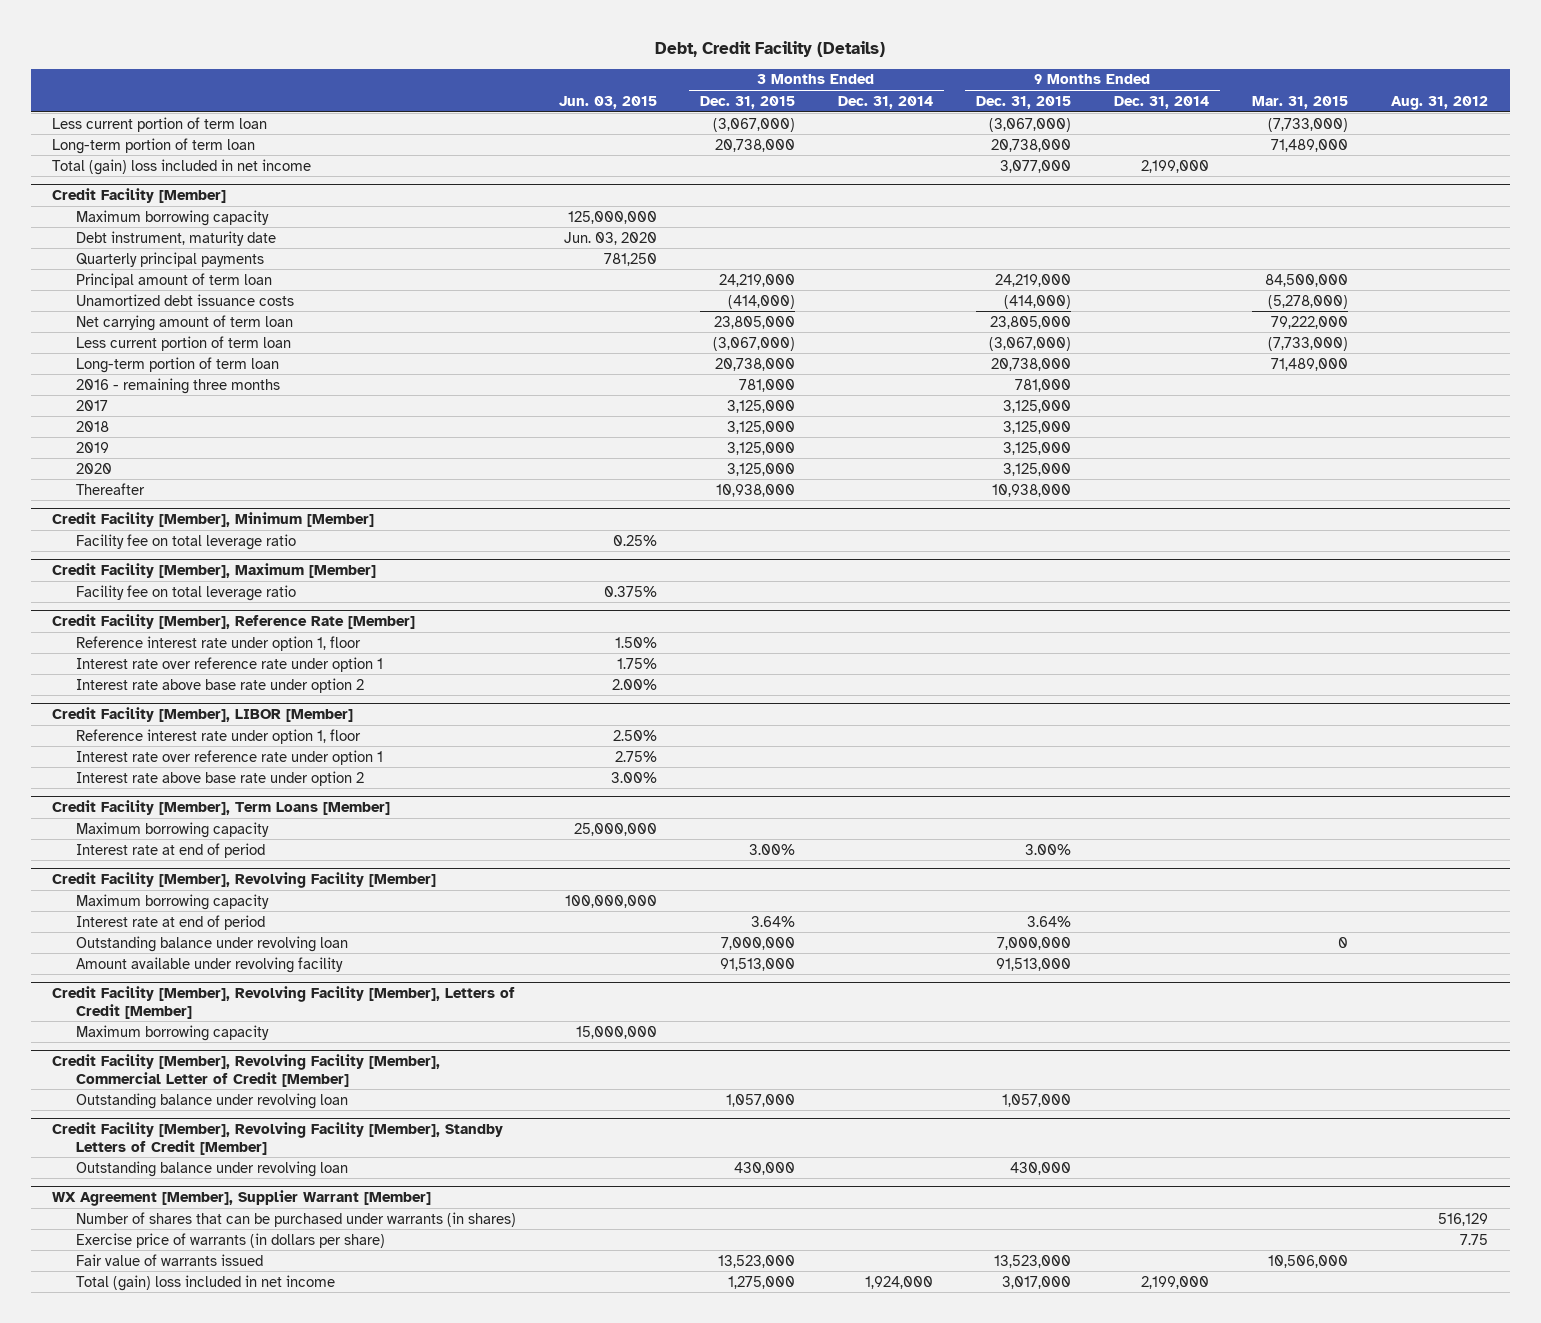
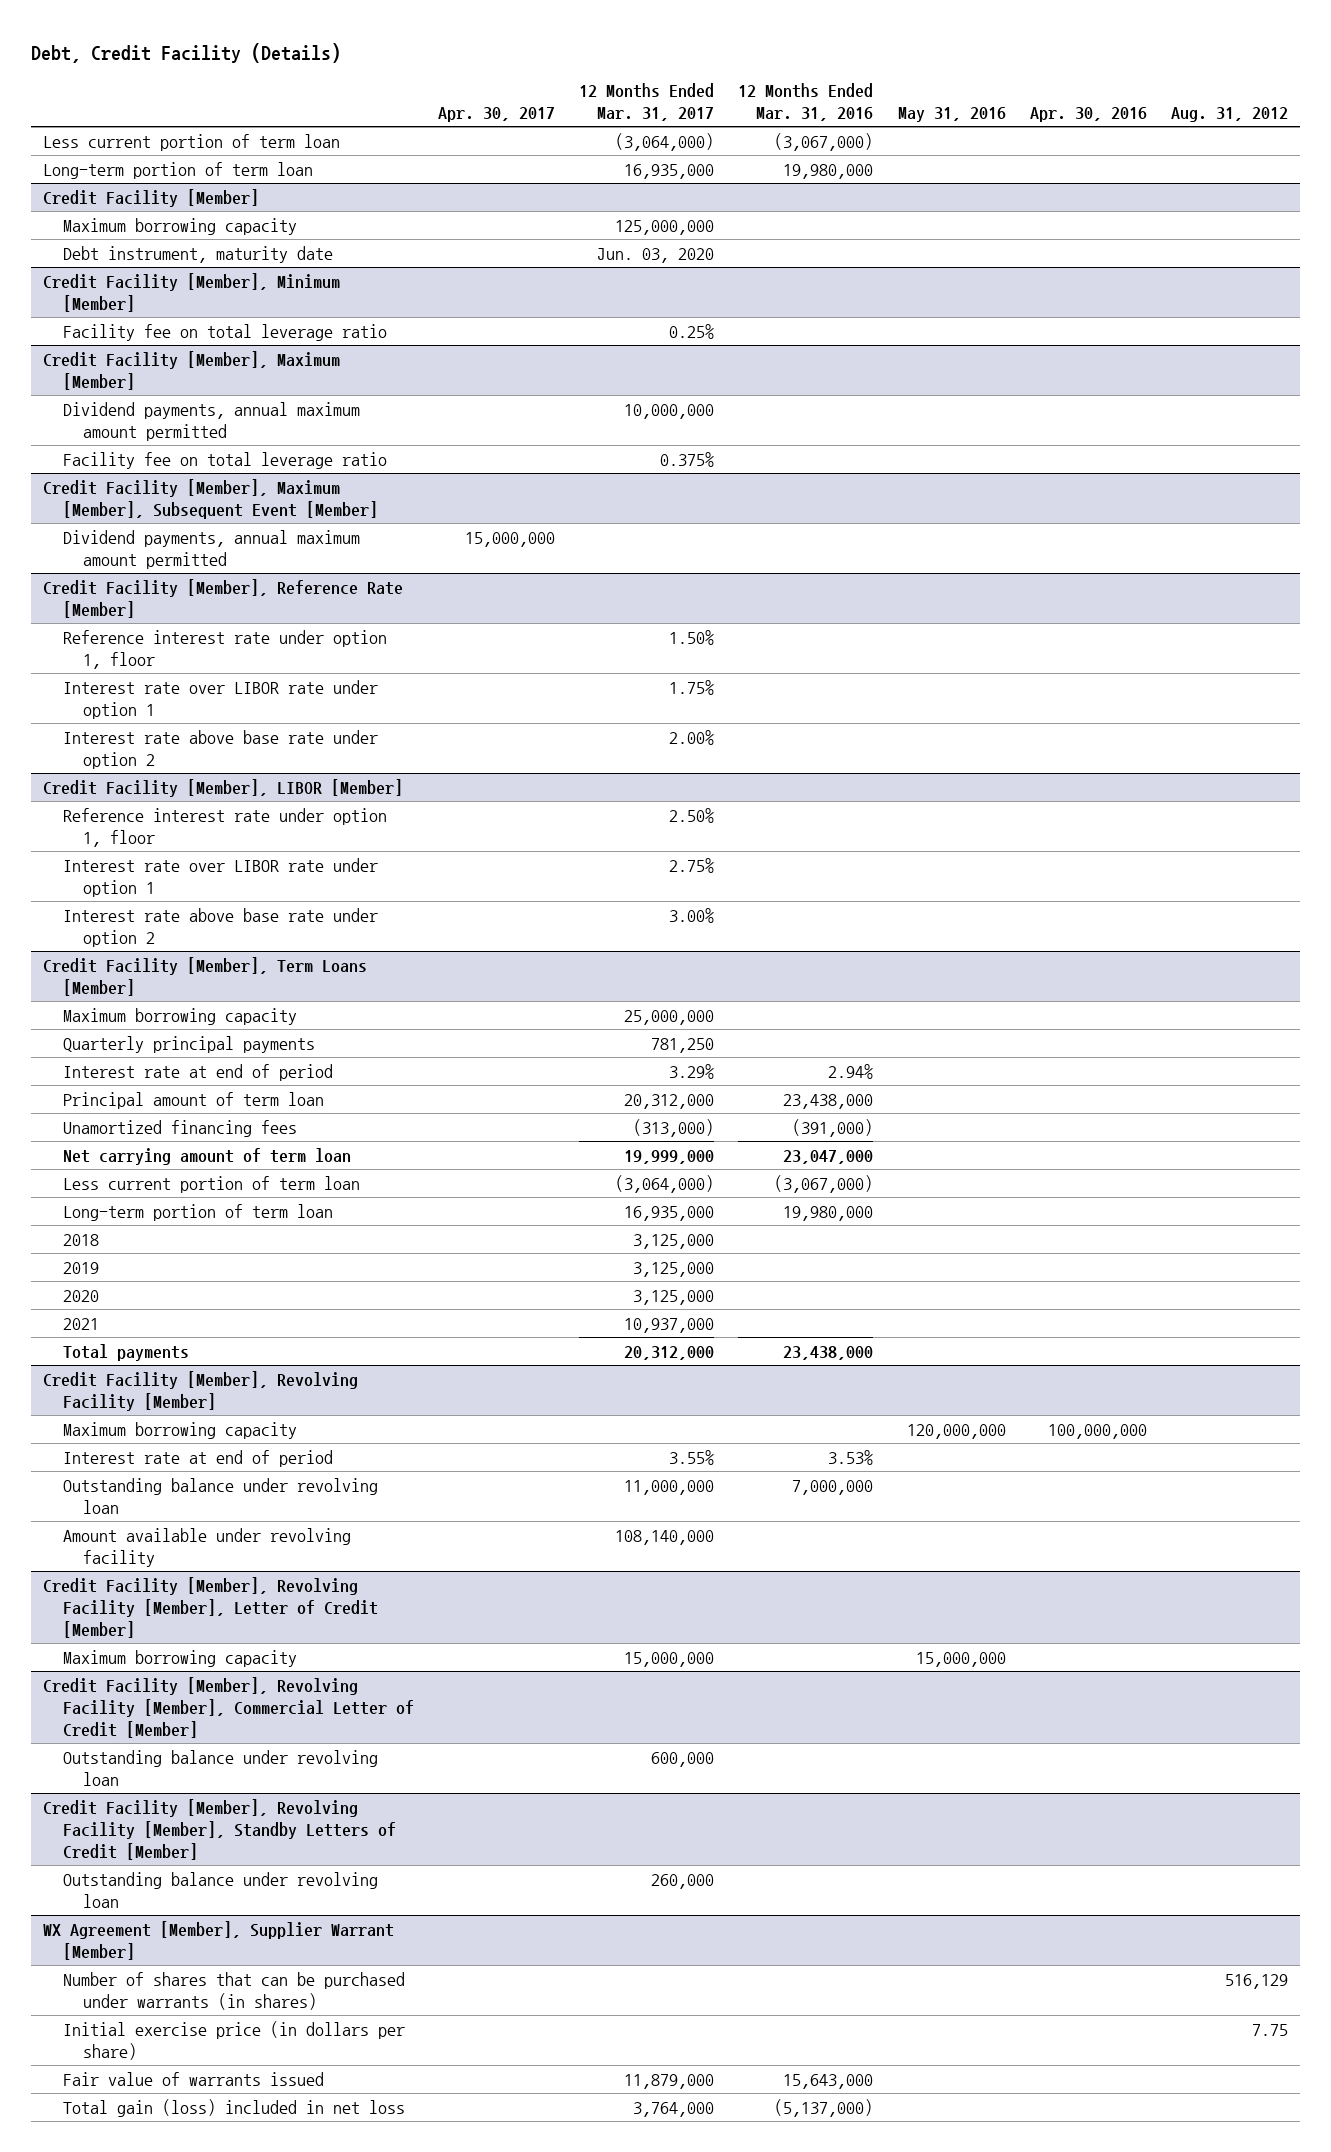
- | Jun. 03, 2015 | 3 Months Ended Dec. 31, 2015 | 3 Months Ended Dec. 31, 2014 | 9 Months Ended Dec. 31, 2015 | 9 Months Ended Dec. 31, 2014 | Mar. 31, 2015 | Aug. 31, 2012
+ | Apr. 30, 2017 | 12 Months Ended Mar. 31, 2017 | 12 Months Ended Mar. 31, 2016 | May 31, 2016 | Apr. 30, 2016 | Aug. 31, 2012
- Total (gain) loss included in net income | | | | 3,077,000 | 2,199,000 | |
@ Credit Facility [Member]
- Quarterly principal payments | 781,250 | | | | | |
- Principal amount of term loan | | 24,219,000 | | 24,219,000 | | 84,500,000 |
- Unamortized debt issuance costs | | (414,000) | | (414,000) | | (5,278,000) |
- Net carrying amount of term loan | | 23,805,000 | | 23,805,000 | | 79,222,000 |
- Less current portion of term loan | | (3,067,000) | | (3,067,000) | | (7,733,000) |
- Long-term portion of term loan | | 20,738,000 | | 20,738,000 | | 71,489,000 |
- 2016 - remaining three months | | 781,000 | | 781,000 | | |
- 2017 | | 3,125,000 | | 3,125,000 | | |
- 2018 | | 3,125,000 | | 3,125,000 | | |
- 2019 | | 3,125,000 | | 3,125,000 | | |
- 2020 | | 3,125,000 | | 3,125,000 | | |
- Thereafter | | 10,938,000 | | 10,938,000 | | |
@ Credit Facility [Member], Maximum [Member]
+ Dividend payments, annual maximum amount permitted | | 10,000,000 | | | |
+ Credit Facility [Member], Maximum [Member], Subsequent Event [Member]
+ Dividend payments, annual maximum amount permitted | 15,000,000 | | | | |
@ Credit Facility [Member], Reference Rate [Member]
- Interest rate over reference rate under option 1 | 1.75% | | | | | |
+ Interest rate over LIBOR rate under option 1 | | 1.75% | | | |
@ Credit Facility [Member], LIBOR [Member]
- Interest rate over reference rate under option 1 | 2.75% | | | | | |
+ Interest rate over LIBOR rate under option 1 | | 2.75% | | | |
@ Credit Facility [Member], Term Loans [Member]
+ Quarterly principal payments | | 781,250 | | | |
+ Principal amount of term loan | | 20,312,000 | 23,438,000 | | |
+ Unamortized financing fees | | (313,000) | (391,000) | | |
+ Net carrying amount of term loan | | 19,999,000 | 23,047,000 | | |
+ Less current portion of term loan | | (3,064,000) | (3,067,000) | | |
+ Long-term portion of term loan | | 16,935,000 | 19,980,000 | | |
+ 2018 | | 3,125,000 | | | |
+ 2019 | | 3,125,000 | | | |
+ 2020 | | 3,125,000 | | | |
+ 2021 | | 10,937,000 | | | |
+ Total payments | | 20,312,000 | 23,438,000 | | |
- Credit Facility [Member], Revolving Facility [Member], Letters of Credit [Member]
+ Credit Facility [Member], Revolving Facility [Member], Letter of Credit [Member]
@ WX Agreement [Member], Supplier Warrant [Member]
- Exercise price of warrants (in dollars per share) | | | | | | | 7.75
+ Initial exercise price (in dollars per share) | | | | | | 7.75
- Total (gain) loss included in net income | | 1,275,000 | 1,924,000 | 3,017,000 | 2,199,000 | |
+ Total gain (loss) included in net loss | | 3,764,000 | (5,137,000) | | |

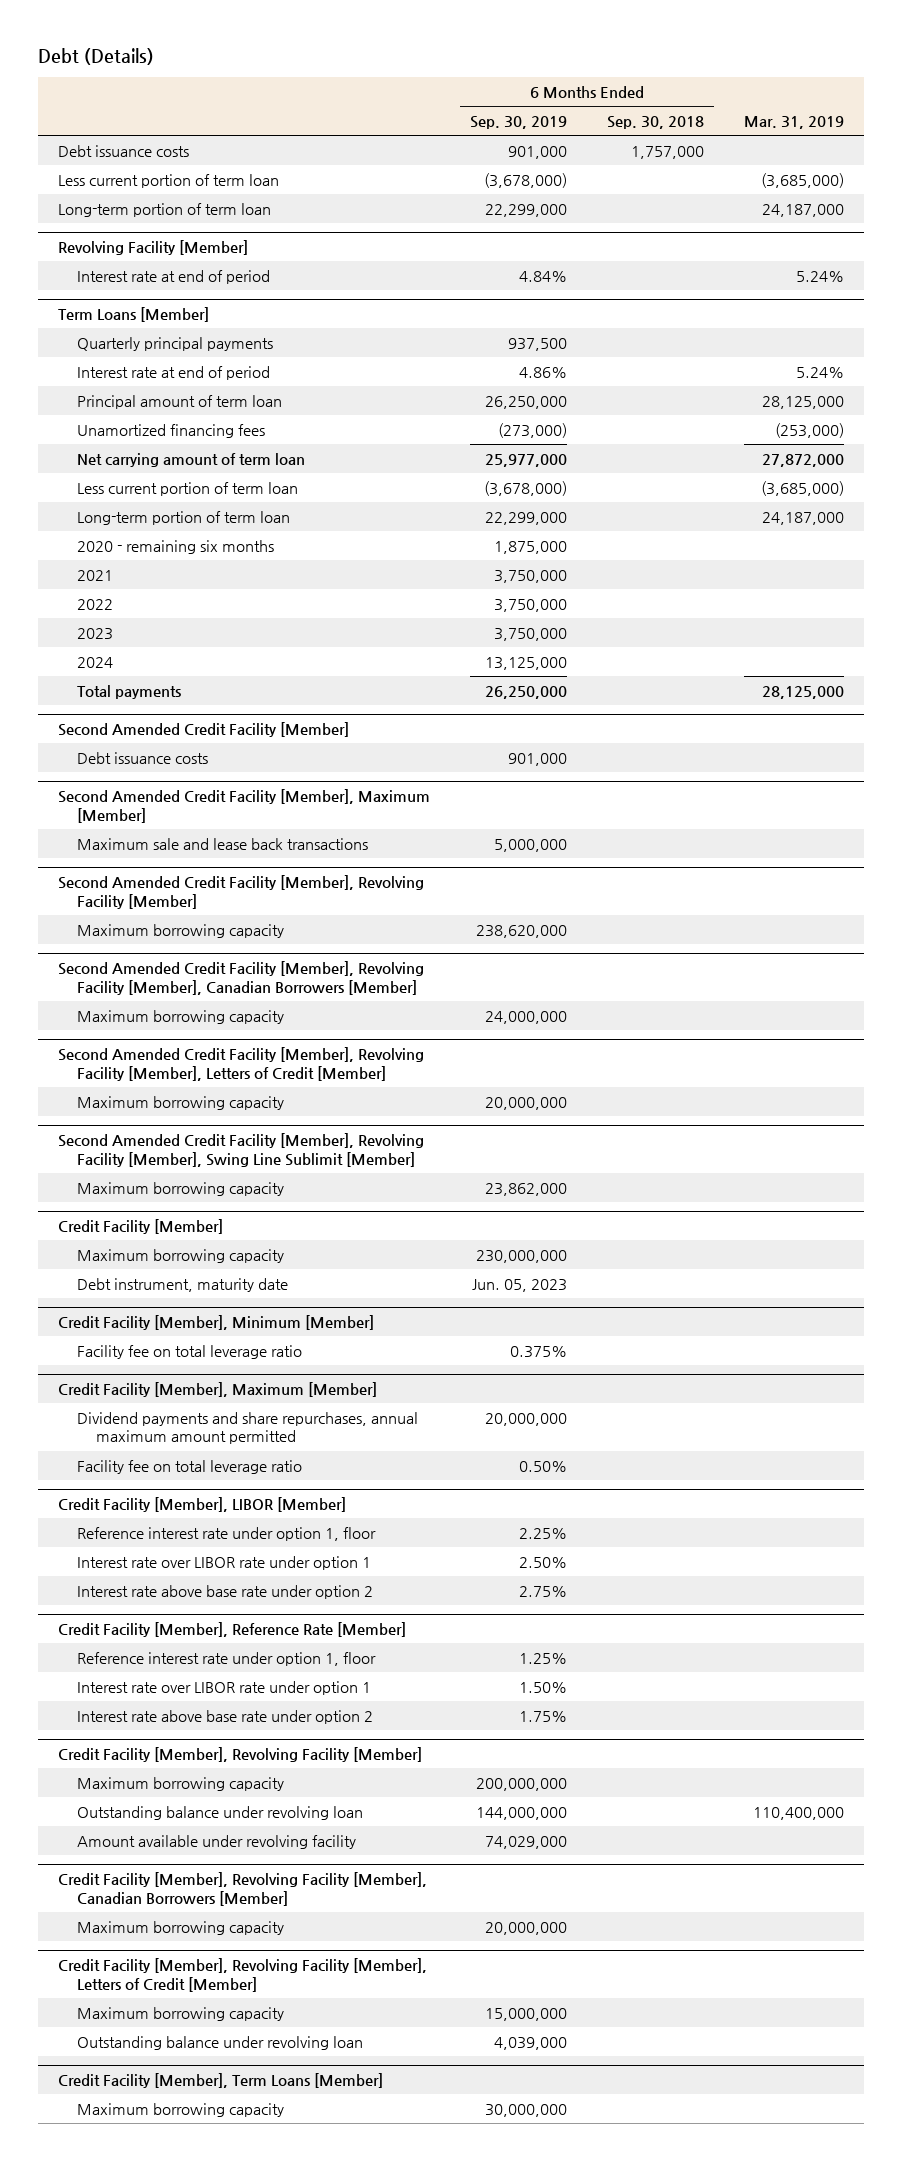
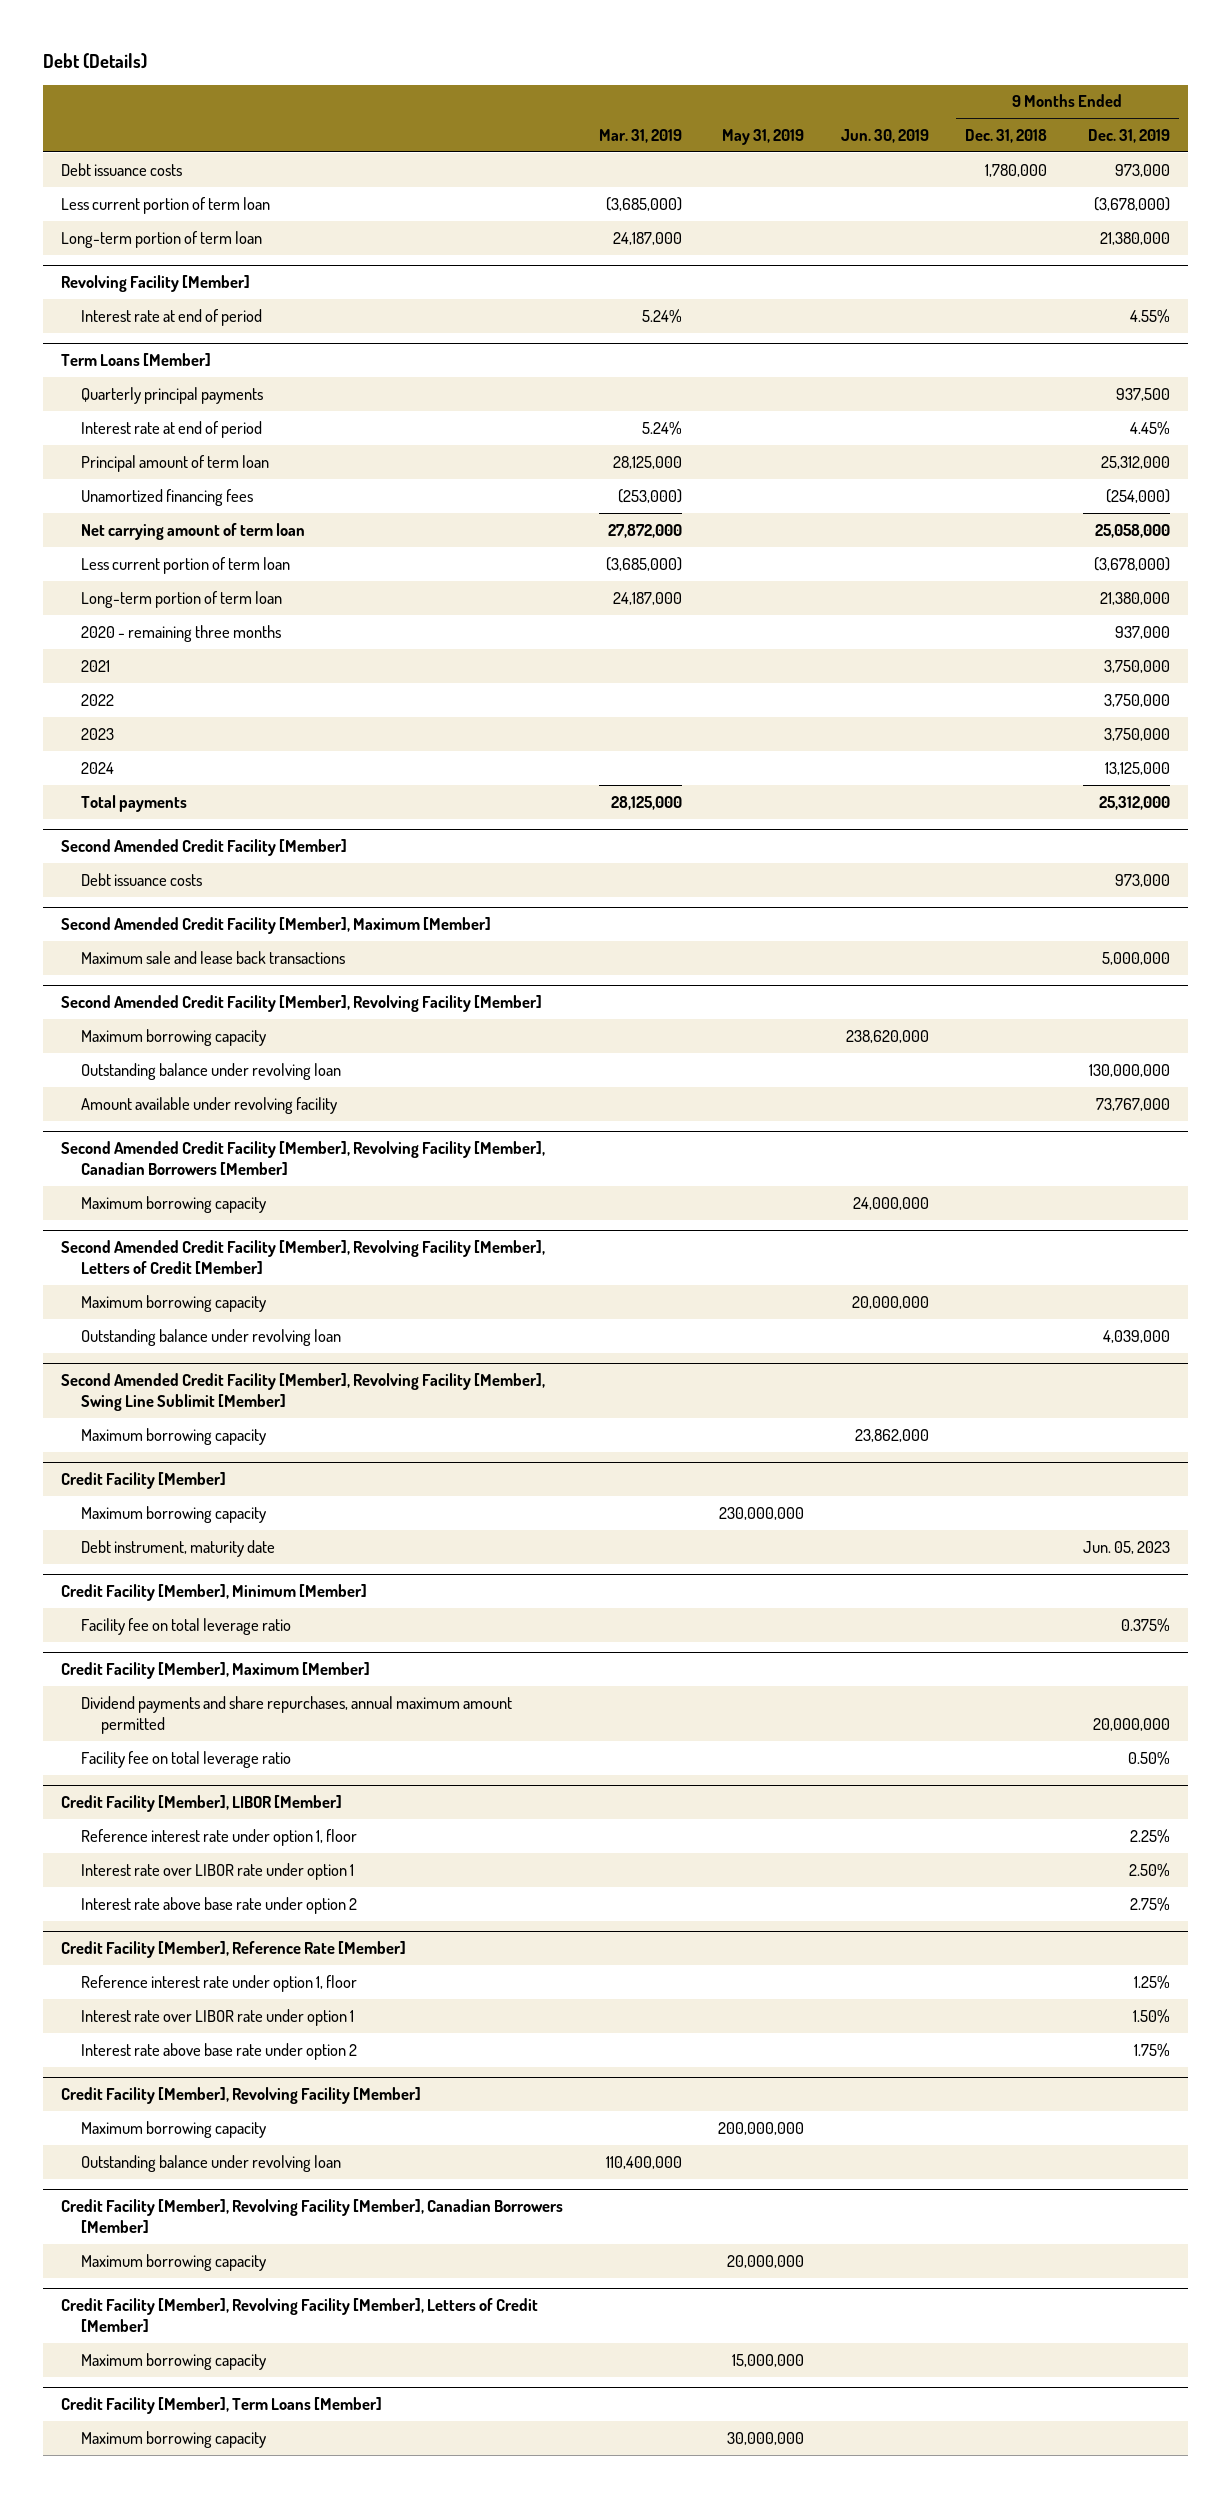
- | 6 Months Ended Sep. 30, 2019 | 6 Months Ended Sep. 30, 2018 | Mar. 31, 2019
+ | Mar. 31, 2019 | May 31, 2019 | Jun. 30, 2019 | 9 Months Ended Dec. 31, 2018 | 9 Months Ended Dec. 31, 2019
@ Term Loans [Member]
- 2020 - remaining six months | 1,875,000 | |
+ 2020 - remaining three months | | | | | 937,000
@ Second Amended Credit Facility [Member], Revolving Facility [Member]
+ Outstanding balance under revolving loan | | | | | 130,000,000
+ Amount available under revolving facility | | | | | 73,767,000
@ Second Amended Credit Facility [Member], Revolving Facility [Member], Letters of Credit [Member]
+ Outstanding balance under revolving loan | | | | | 4,039,000
@ Credit Facility [Member], Revolving Facility [Member]
- Amount available under revolving facility | 74,029,000 | |
@ Credit Facility [Member], Revolving Facility [Member], Letters of Credit [Member]
- Outstanding balance under revolving loan | 4,039,000 | |

